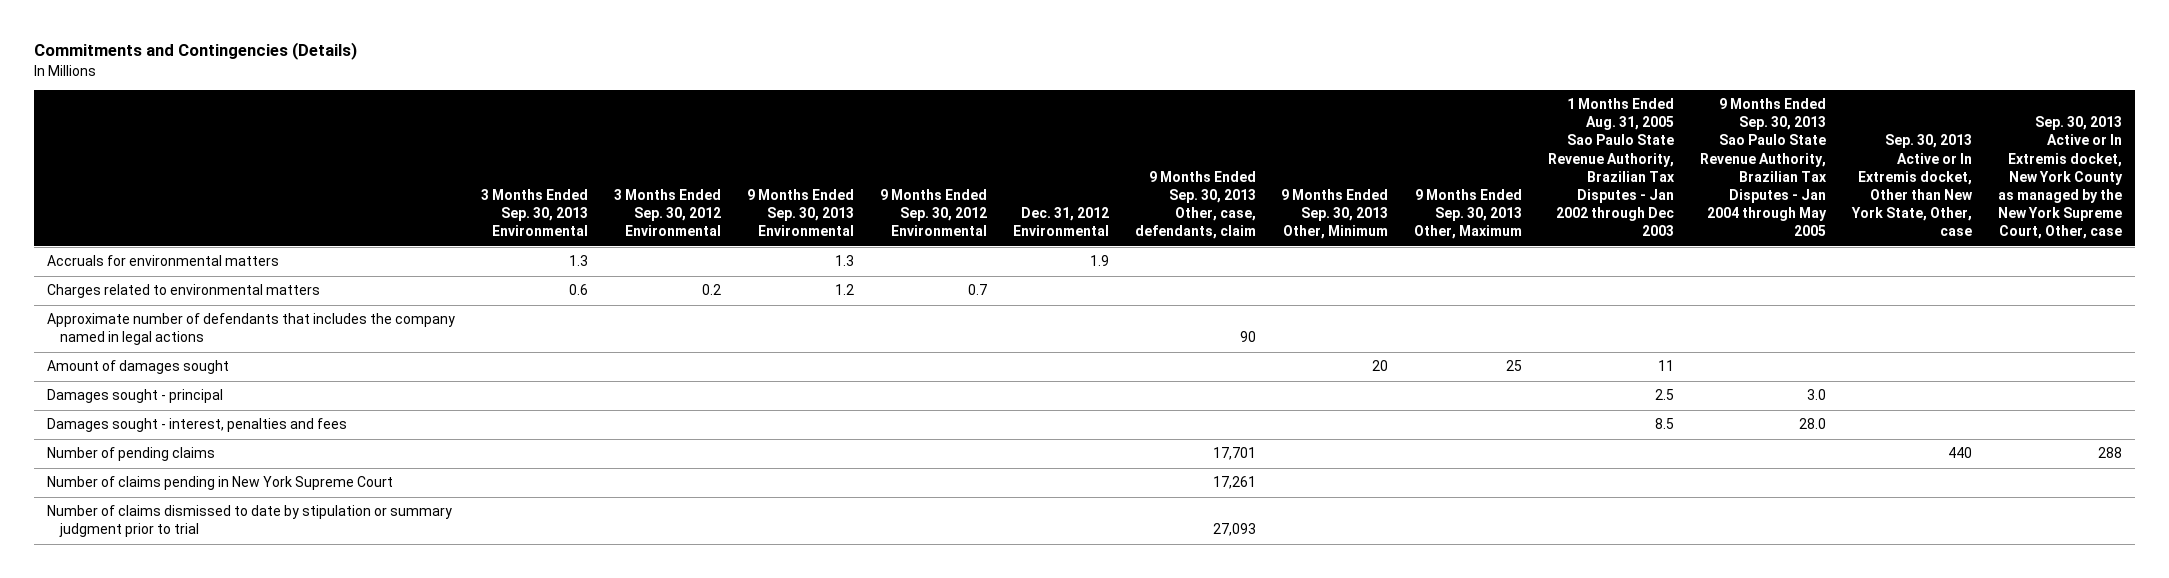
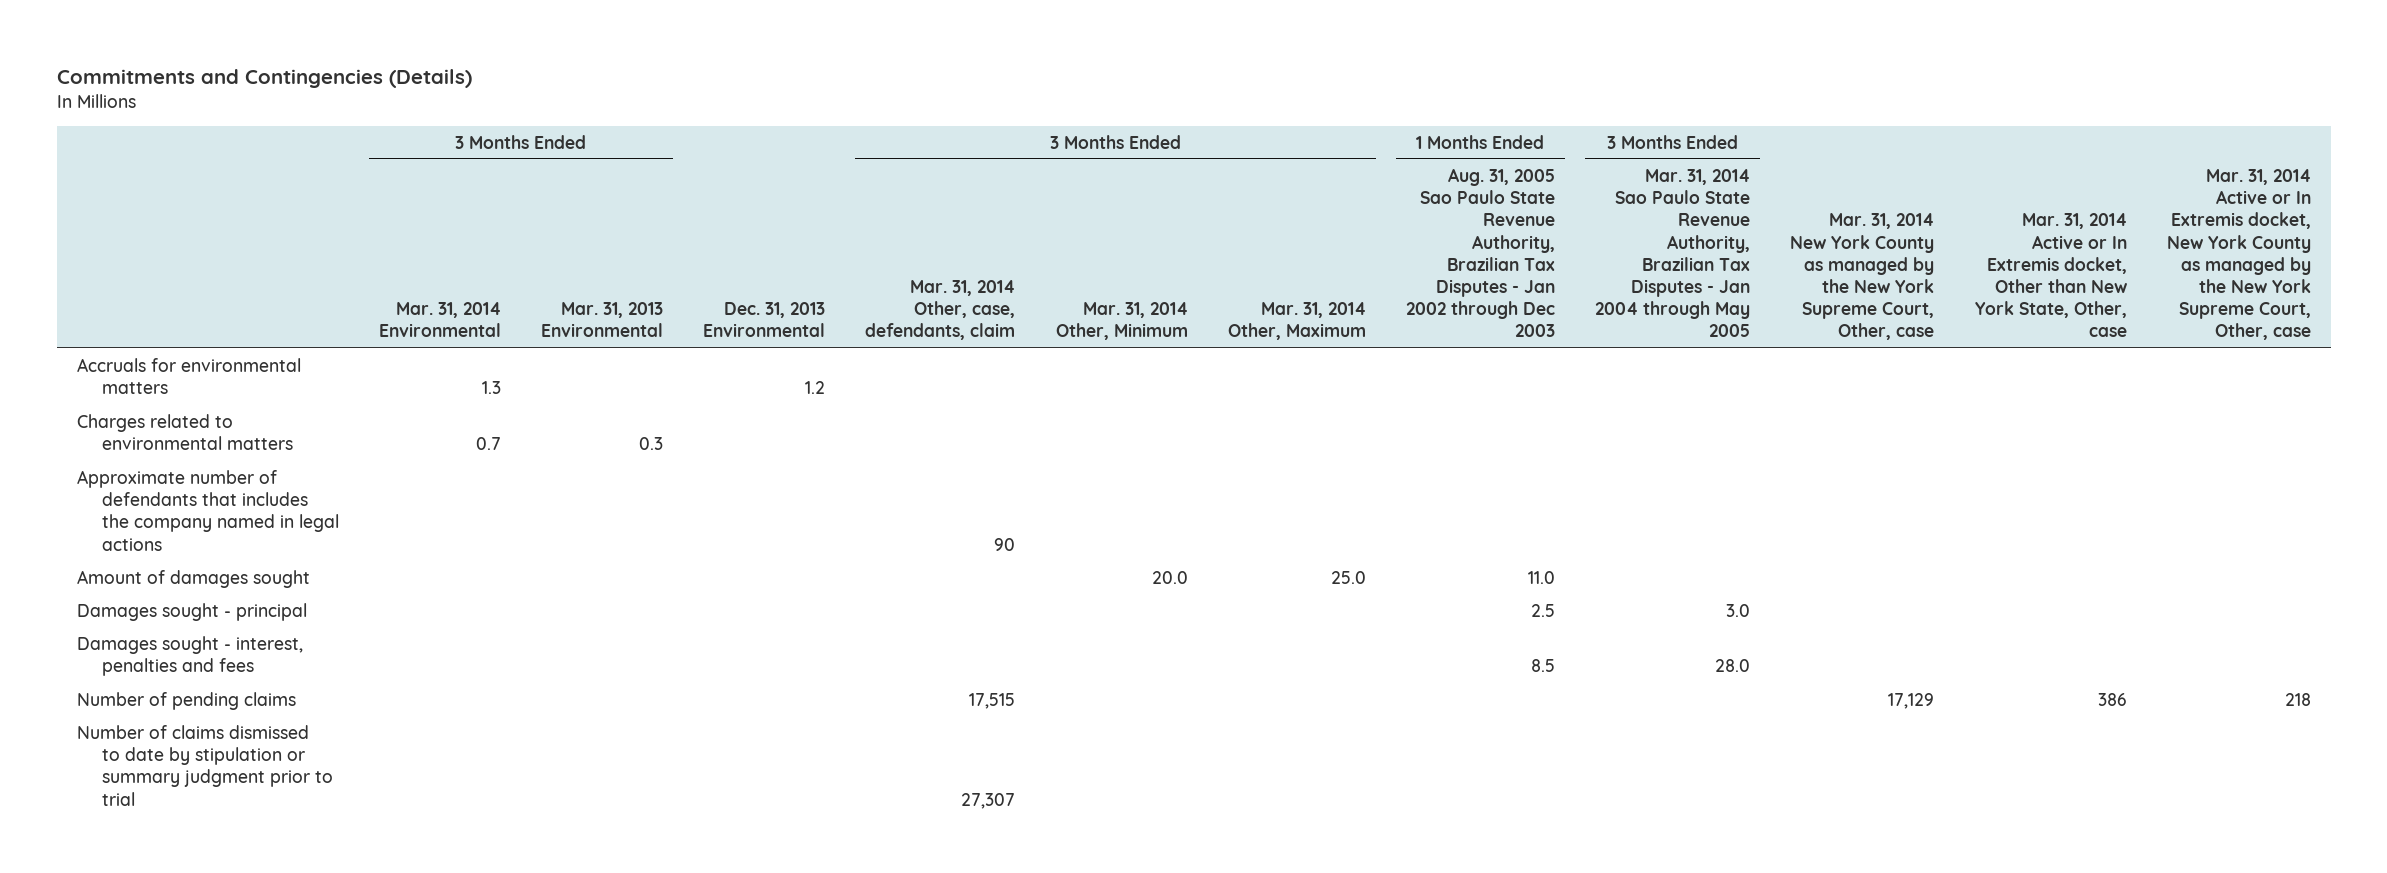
- | 3 Months Ended Sep. 30, 2013 Environmental | 3 Months Ended Sep. 30, 2012 Environmental | 9 Months Ended Sep. 30, 2013 Environmental | 9 Months Ended Sep. 30, 2012 Environmental | Dec. 31, 2012 Environmental | 9 Months Ended Sep. 30, 2013 Other, case, defendants, claim | 9 Months Ended Sep. 30, 2013 Other, Minimum | 9 Months Ended Sep. 30, 2013 Other, Maximum | 1 Months Ended Aug. 31, 2005 Sao Paulo State Revenue Authority, Brazilian Tax Disputes - Jan 2002 through Dec 2003 | 9 Months Ended Sep. 30, 2013 Sao Paulo State Revenue Authority, Brazilian Tax Disputes - Jan 2004 through May 2005 | Sep. 30, 2013 Active or In Extremis docket, Other than New York State, Other, case | Sep. 30, 2013 Active or In Extremis docket, New York County as managed by the New York Supreme Court, Other, case
+ | 3 Months Ended Mar. 31, 2014 Environmental | 3 Months Ended Mar. 31, 2013 Environmental | Dec. 31, 2013 Environmental | 3 Months Ended Mar. 31, 2014 Other, case, defendants, claim | 3 Months Ended Mar. 31, 2014 Other, Minimum | 3 Months Ended Mar. 31, 2014 Other, Maximum | 1 Months Ended Aug. 31, 2005 Sao Paulo State Revenue Authority, Brazilian Tax Disputes - Jan 2002 through Dec 2003 | 3 Months Ended Mar. 31, 2014 Sao Paulo State Revenue Authority, Brazilian Tax Disputes - Jan 2004 through May 2005 | Mar. 31, 2014 New York County as managed by the New York Supreme Court, Other, case | Mar. 31, 2014 Active or In Extremis docket, Other than New York State, Other, case | Mar. 31, 2014 Active or In Extremis docket, New York County as managed by the New York Supreme Court, Other, case
- Amount of damages sought | | | | | | | 20 | 25 | 11 | | |
+ Amount of damages sought | | | | | 20.0 | 25.0 | 11.0 | | | |
- Number of claims pending in New York Supreme Court | | | | | | 17,261 | | | | | |

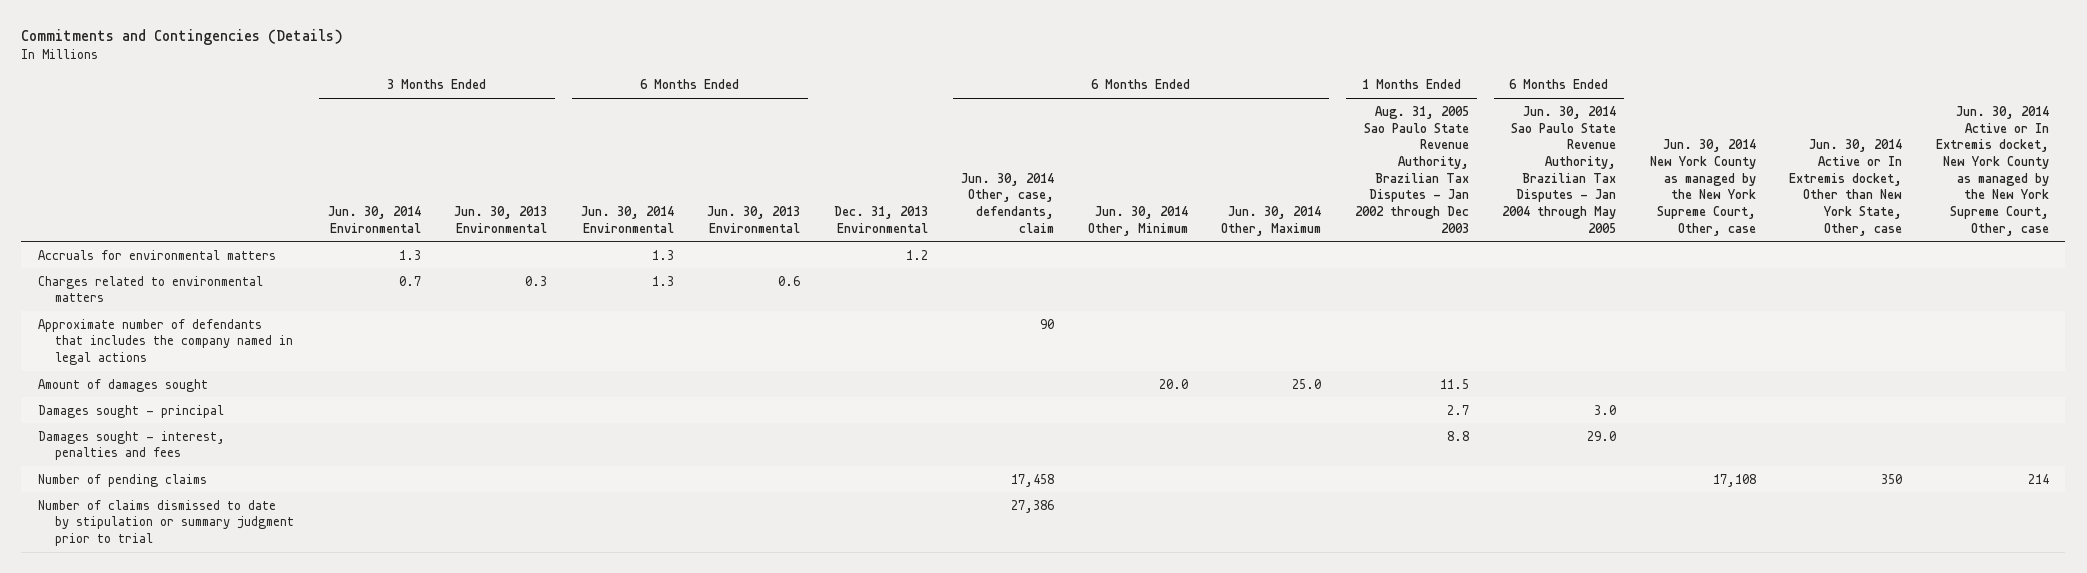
- | 3 Months Ended Mar. 31, 2014 Environmental | 3 Months Ended Mar. 31, 2013 Environmental | Dec. 31, 2013 Environmental | 3 Months Ended Mar. 31, 2014 Other, case, defendants, claim | 3 Months Ended Mar. 31, 2014 Other, Minimum | 3 Months Ended Mar. 31, 2014 Other, Maximum | 1 Months Ended Aug. 31, 2005 Sao Paulo State Revenue Authority, Brazilian Tax Disputes - Jan 2002 through Dec 2003 | 3 Months Ended Mar. 31, 2014 Sao Paulo State Revenue Authority, Brazilian Tax Disputes - Jan 2004 through May 2005 | Mar. 31, 2014 New York County as managed by the New York Supreme Court, Other, case | Mar. 31, 2014 Active or In Extremis docket, Other than New York State, Other, case | Mar. 31, 2014 Active or In Extremis docket, New York County as managed by the New York Supreme Court, Other, case
+ | 3 Months Ended Jun. 30, 2014 Environmental | 3 Months Ended Jun. 30, 2013 Environmental | 6 Months Ended Jun. 30, 2014 Environmental | 6 Months Ended Jun. 30, 2013 Environmental | Dec. 31, 2013 Environmental | 6 Months Ended Jun. 30, 2014 Other, case, defendants, claim | 6 Months Ended Jun. 30, 2014 Other, Minimum | 6 Months Ended Jun. 30, 2014 Other, Maximum | 1 Months Ended Aug. 31, 2005 Sao Paulo State Revenue Authority, Brazilian Tax Disputes - Jan 2002 through Dec 2003 | 6 Months Ended Jun. 30, 2014 Sao Paulo State Revenue Authority, Brazilian Tax Disputes - Jan 2004 through May 2005 | Jun. 30, 2014 New York County as managed by the New York Supreme Court, Other, case | Jun. 30, 2014 Active or In Extremis docket, Other than New York State, Other, case | Jun. 30, 2014 Active or In Extremis docket, New York County as managed by the New York Supreme Court, Other, case
- Amount of damages sought | | | | | 20.0 | 25.0 | 11.0 | | | |
- Damages sought - principal | | | | | | | 2.5 | 3.0 | | |
- Damages sought - interest, penalties and fees | | | | | | | 8.5 | 28.0 | | |
+ Amount of damages sought | | | | | | | 20.0 | 25.0 | 11.5 | | | |
+ Damages sought - principal | | | | | | | | | 2.7 | 3.0 | | |
+ Damages sought - interest, penalties and fees | | | | | | | | | 8.8 | 29.0 | | |

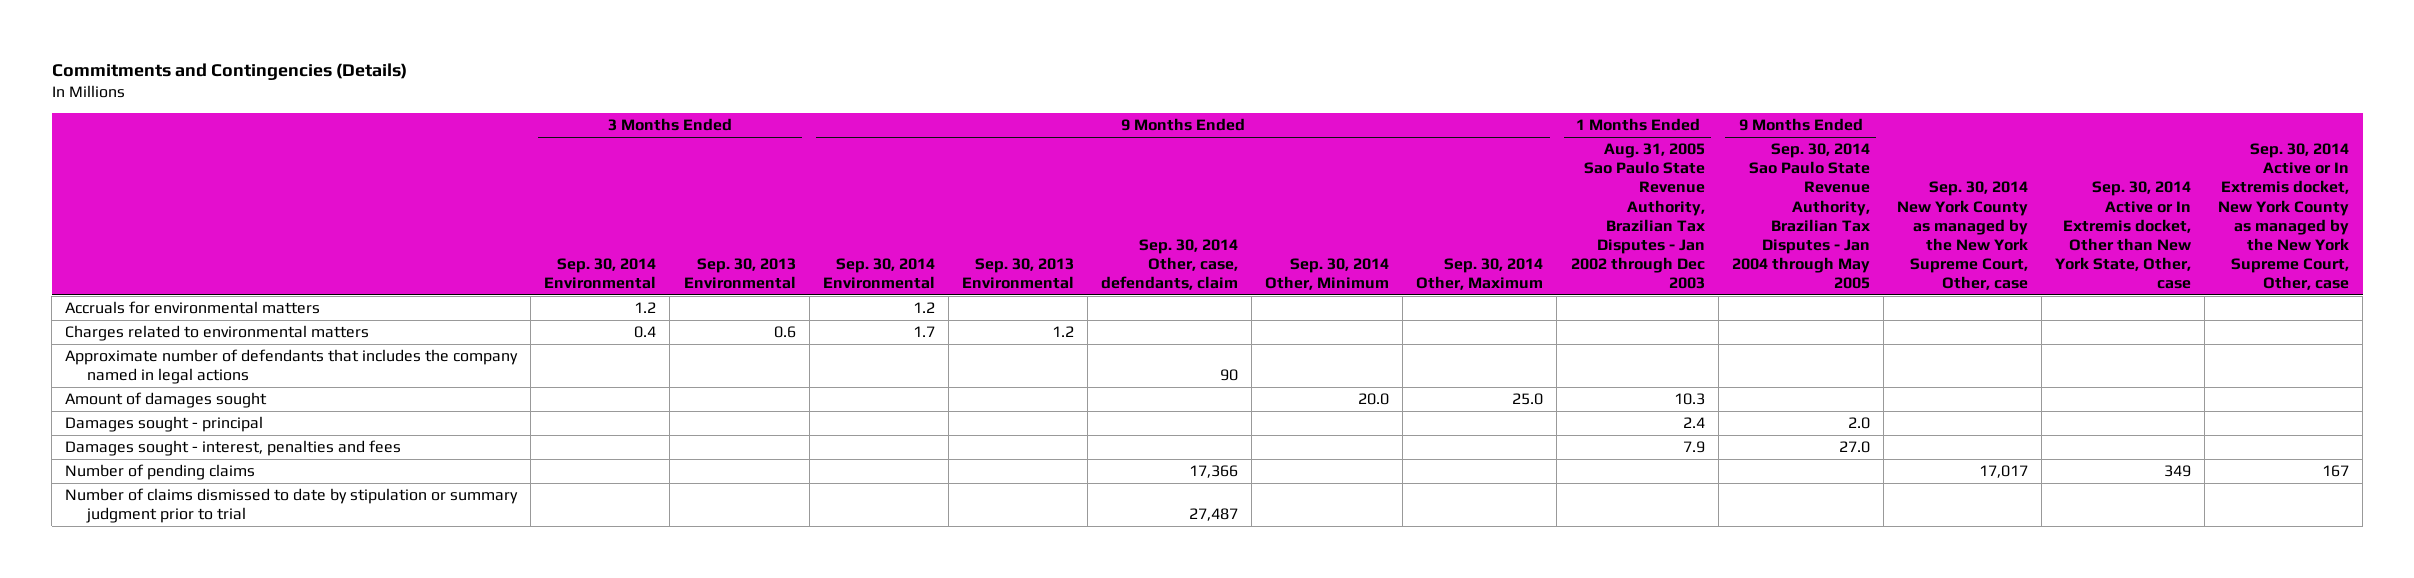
- | 3 Months Ended Jun. 30, 2014 Environmental | 3 Months Ended Jun. 30, 2013 Environmental | 6 Months Ended Jun. 30, 2014 Environmental | 6 Months Ended Jun. 30, 2013 Environmental | Dec. 31, 2013 Environmental | 6 Months Ended Jun. 30, 2014 Other, case, defendants, claim | 6 Months Ended Jun. 30, 2014 Other, Minimum | 6 Months Ended Jun. 30, 2014 Other, Maximum | 1 Months Ended Aug. 31, 2005 Sao Paulo State Revenue Authority, Brazilian Tax Disputes - Jan 2002 through Dec 2003 | 6 Months Ended Jun. 30, 2014 Sao Paulo State Revenue Authority, Brazilian Tax Disputes - Jan 2004 through May 2005 | Jun. 30, 2014 New York County as managed by the New York Supreme Court, Other, case | Jun. 30, 2014 Active or In Extremis docket, Other than New York State, Other, case | Jun. 30, 2014 Active or In Extremis docket, New York County as managed by the New York Supreme Court, Other, case
+ | 3 Months Ended Sep. 30, 2014 Environmental | 3 Months Ended Sep. 30, 2013 Environmental | 9 Months Ended Sep. 30, 2014 Environmental | 9 Months Ended Sep. 30, 2013 Environmental | 9 Months Ended Sep. 30, 2014 Other, case, defendants, claim | 9 Months Ended Sep. 30, 2014 Other, Minimum | 9 Months Ended Sep. 30, 2014 Other, Maximum | 1 Months Ended Aug. 31, 2005 Sao Paulo State Revenue Authority, Brazilian Tax Disputes - Jan 2002 through Dec 2003 | 9 Months Ended Sep. 30, 2014 Sao Paulo State Revenue Authority, Brazilian Tax Disputes - Jan 2004 through May 2005 | Sep. 30, 2014 New York County as managed by the New York Supreme Court, Other, case | Sep. 30, 2014 Active or In Extremis docket, Other than New York State, Other, case | Sep. 30, 2014 Active or In Extremis docket, New York County as managed by the New York Supreme Court, Other, case
- Amount of damages sought | | | | | | | 20.0 | 25.0 | 11.5 | | | |
- Damages sought - principal | | | | | | | | | 2.7 | 3.0 | | |
- Damages sought - interest, penalties and fees | | | | | | | | | 8.8 | 29.0 | | |
+ Amount of damages sought | | | | | | 20.0 | 25.0 | 10.3 | | | |
+ Damages sought - principal | | | | | | | | 2.4 | 2.0 | | |
+ Damages sought - interest, penalties and fees | | | | | | | | 7.9 | 27.0 | | |

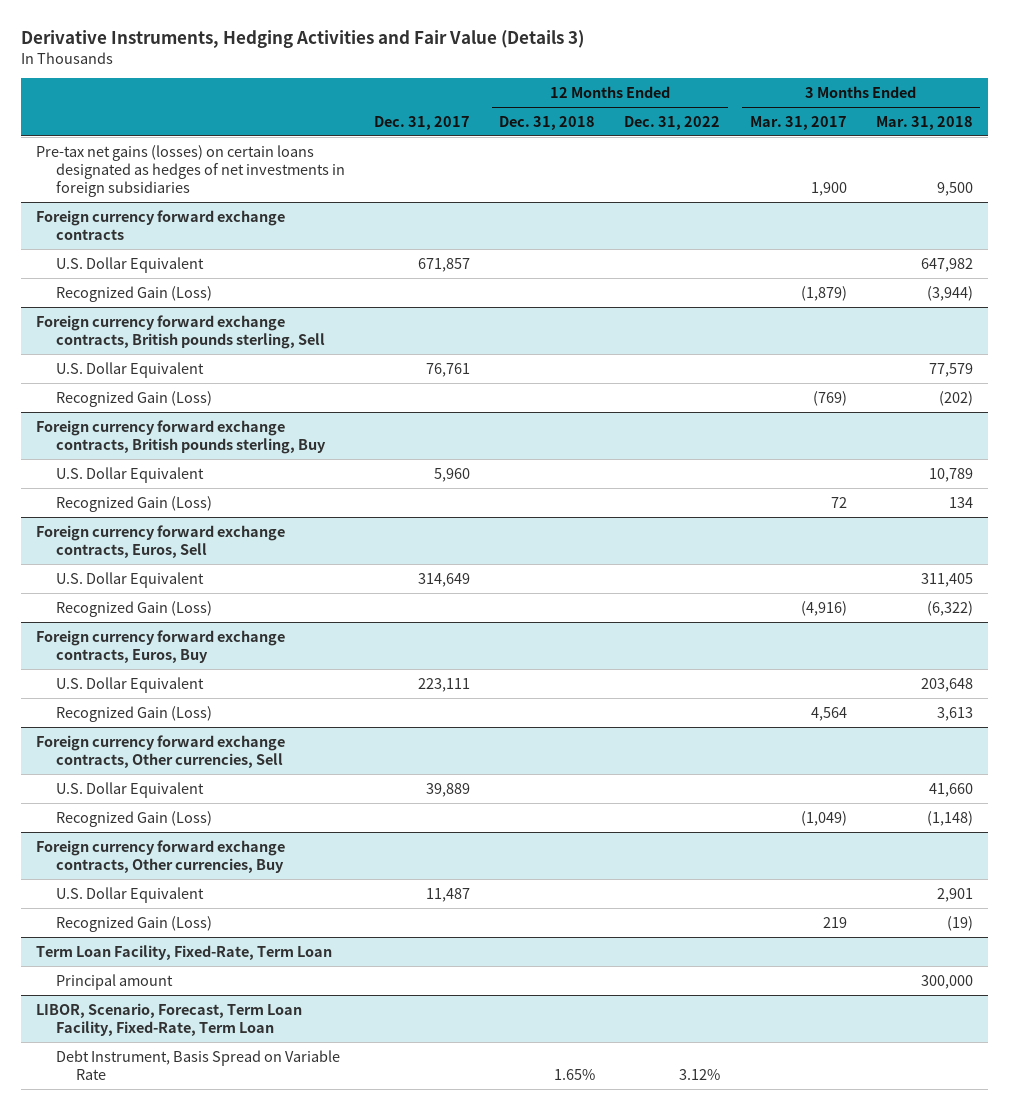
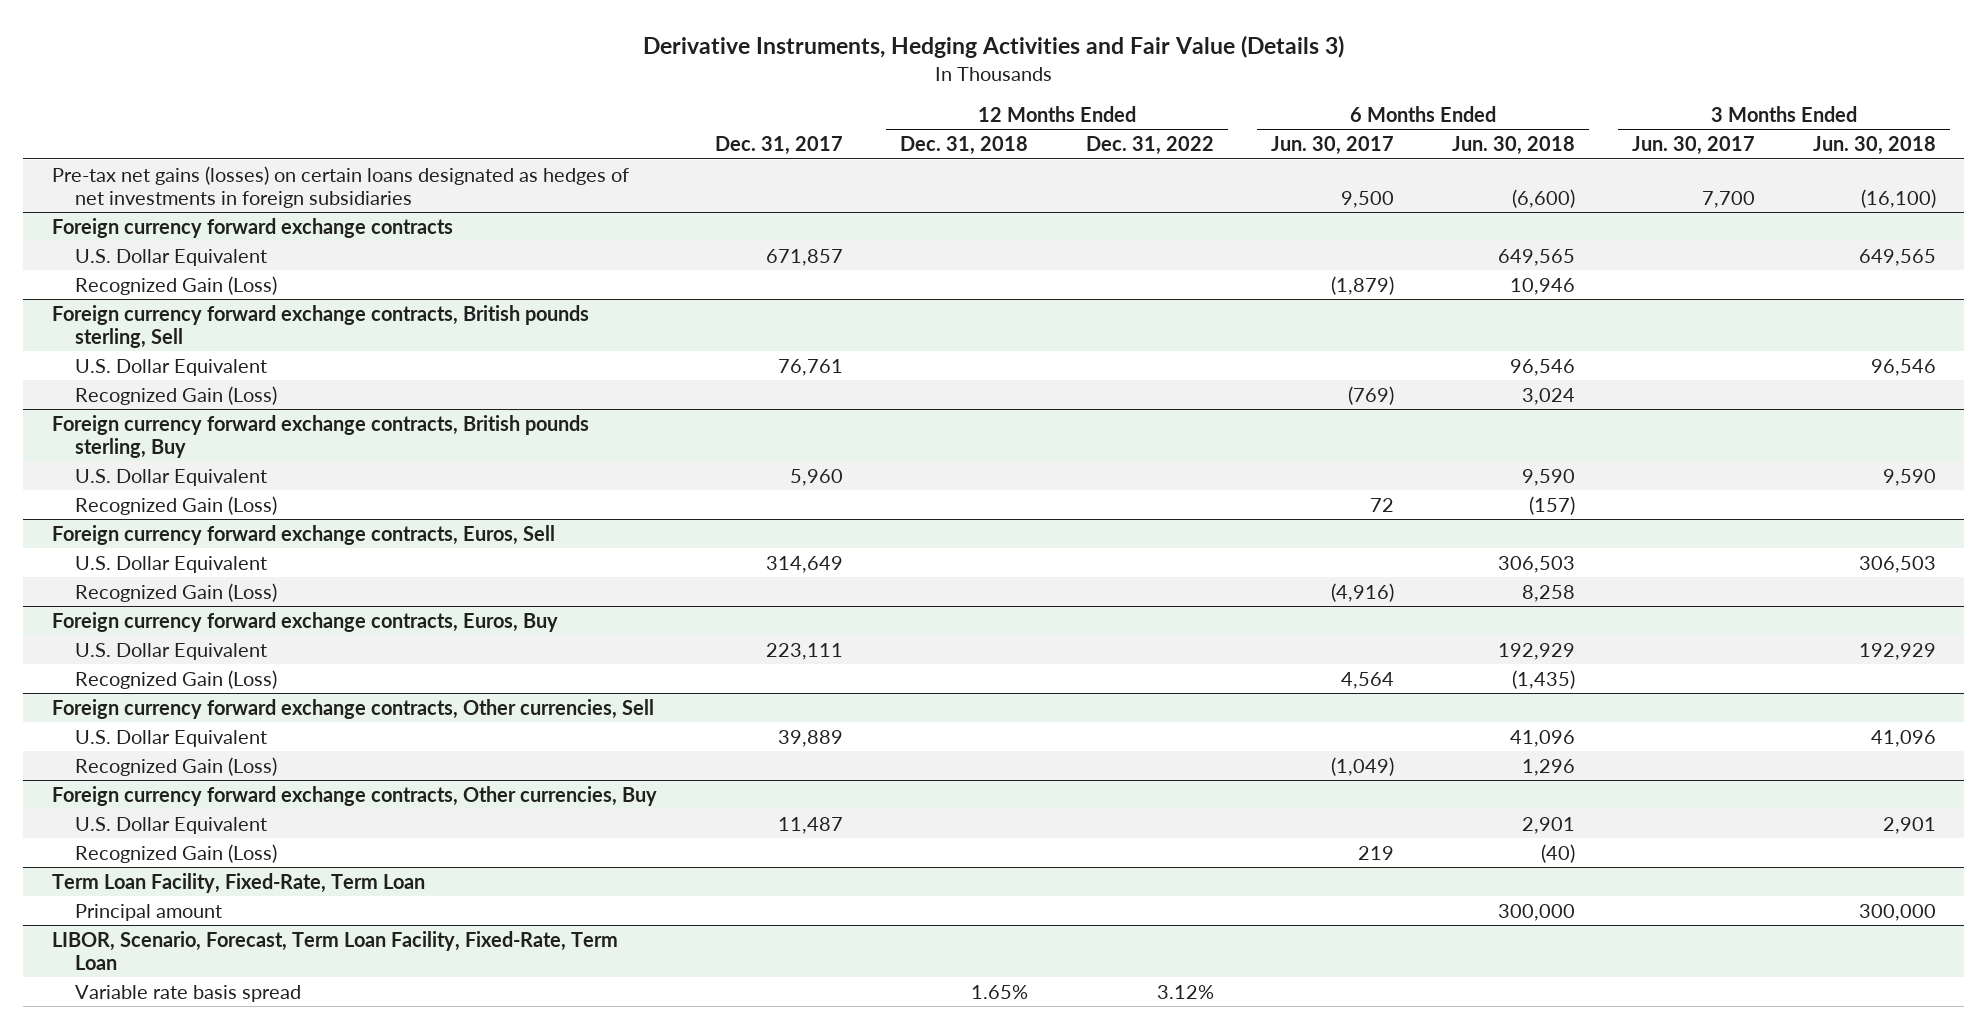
- | Dec. 31, 2017 | 12 Months Ended Dec. 31, 2018 | 12 Months Ended Dec. 31, 2022 | 3 Months Ended Mar. 31, 2017 | 3 Months Ended Mar. 31, 2018
+ | Dec. 31, 2017 | 12 Months Ended Dec. 31, 2018 | 12 Months Ended Dec. 31, 2022 | 6 Months Ended Jun. 30, 2017 | 6 Months Ended Jun. 30, 2018 | 3 Months Ended Jun. 30, 2017 | 3 Months Ended Jun. 30, 2018
@ LIBOR, Scenario, Forecast, Term Loan Facility, Fixed-Rate, Term Loan
- Debt Instrument, Basis Spread on Variable Rate | | 1.65% | 3.12% | |
+ Variable rate basis spread | | 1.65% | 3.12% | | | |

